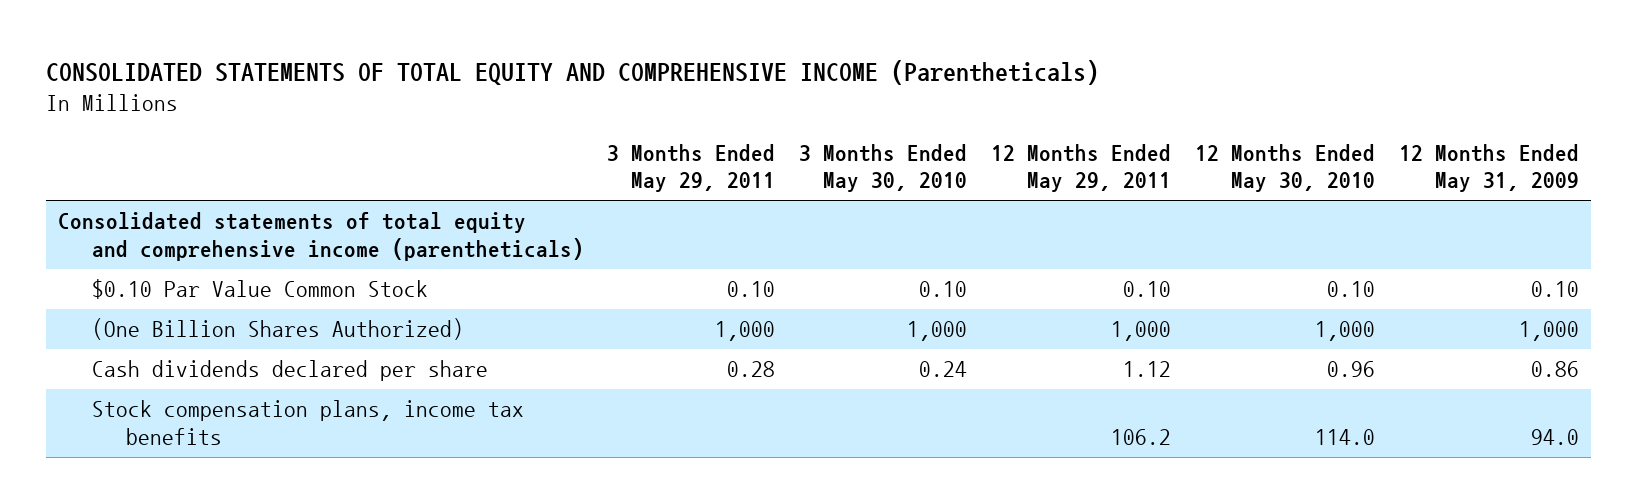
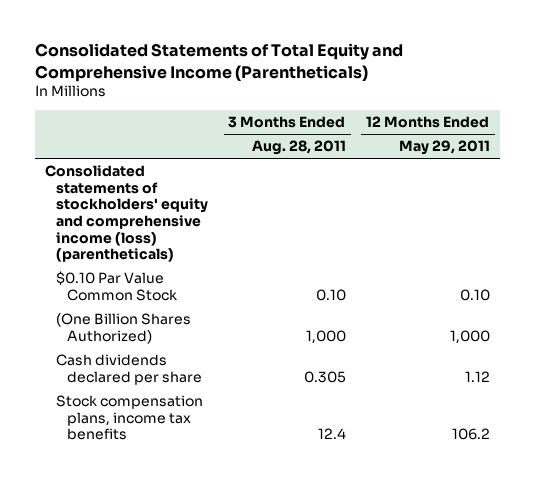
- CONSOLIDATED STATEMENTS OF TOTAL EQUITY AND COMPREHENSIVE INCOME (Parentheticals)
+ Consolidated Statements of Total Equity and Comprehensive Income (Parentheticals)
- | 3 Months Ended May 29, 2011 | 3 Months Ended May 30, 2010 | 12 Months Ended May 29, 2011 | 12 Months Ended May 30, 2010 | 12 Months Ended May 31, 2009
+ | 3 Months Ended Aug. 28, 2011 | 12 Months Ended May 29, 2011
- Consolidated statements of total equity and comprehensive income (parentheticals)
+ Consolidated statements of stockholders' equity and comprehensive income (loss) (parentheticals)

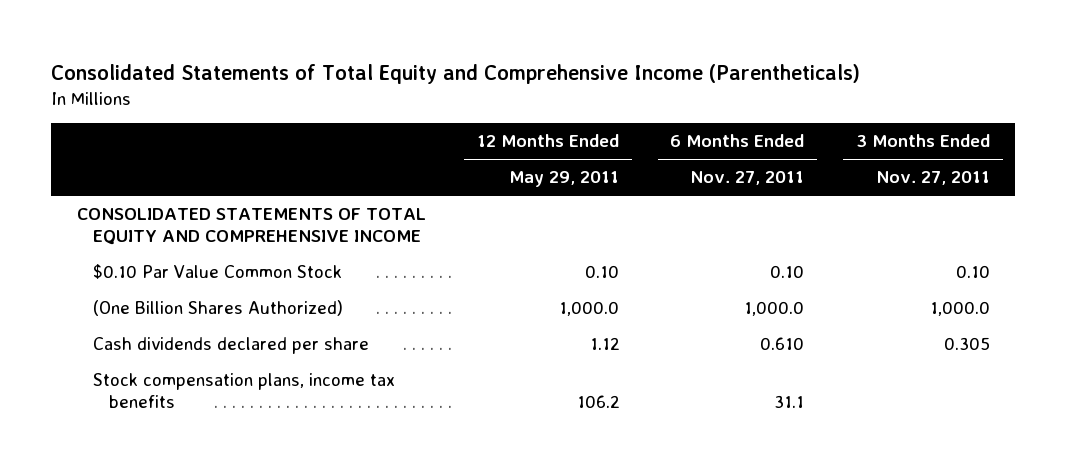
- | 3 Months Ended Aug. 28, 2011 | 12 Months Ended May 29, 2011
+ | 12 Months Ended May 29, 2011 | 6 Months Ended Nov. 27, 2011 | 3 Months Ended Nov. 27, 2011
- Consolidated statements of stockholders' equity and comprehensive income (loss) (parentheticals)
+ CONSOLIDATED STATEMENTS OF TOTAL EQUITY AND COMPREHENSIVE INCOME
- (One Billion Shares Authorized) | 1,000 | 1,000
+ (One Billion Shares Authorized) | 1,000.0 | 1,000.0 | 1,000.0

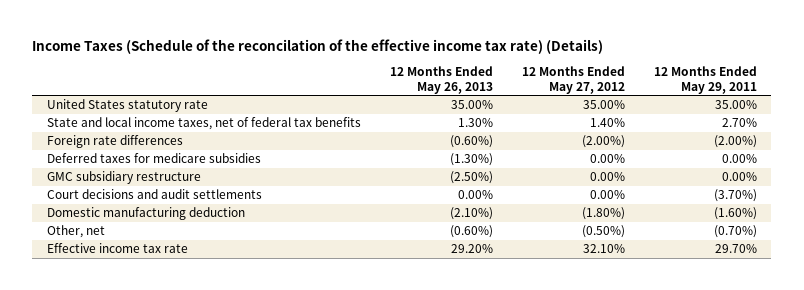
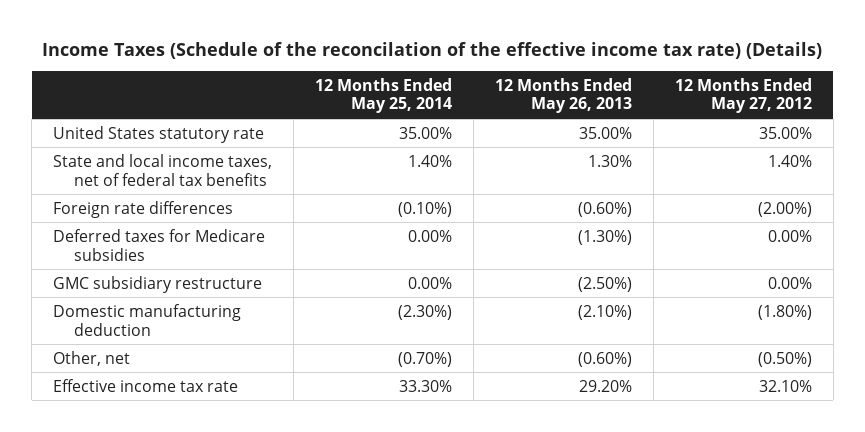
- | 12 Months Ended May 26, 2013 | 12 Months Ended May 27, 2012 | 12 Months Ended May 29, 2011
+ | 12 Months Ended May 25, 2014 | 12 Months Ended May 26, 2013 | 12 Months Ended May 27, 2012
- Deferred taxes for medicare subsidies | (1.30%) | 0.00% | 0.00%
+ Deferred taxes for Medicare subsidies | 0.00% | (1.30%) | 0.00%
- Court decisions and audit settlements | 0.00% | 0.00% | (3.70%)

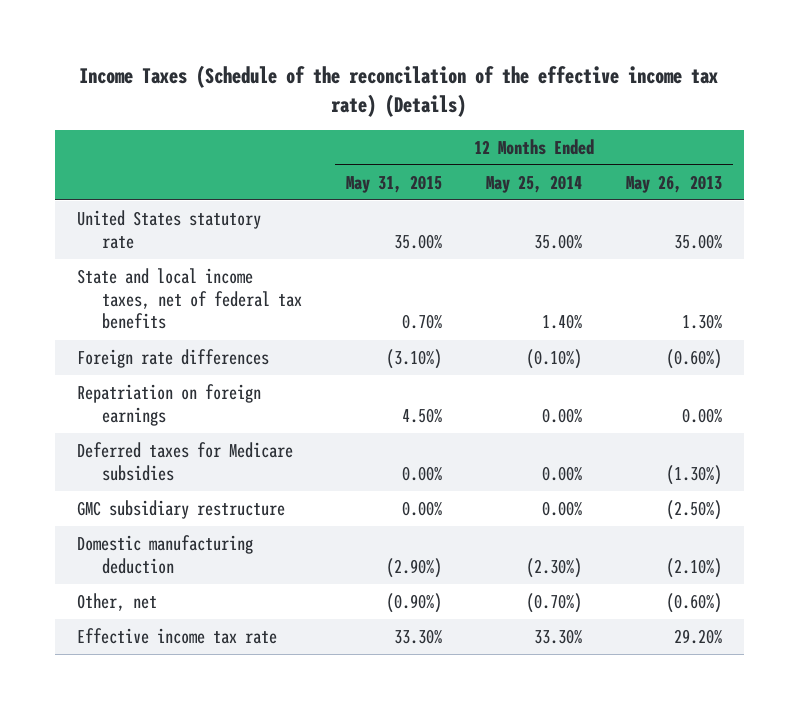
- | 12 Months Ended May 25, 2014 | 12 Months Ended May 26, 2013 | 12 Months Ended May 27, 2012
+ | 12 Months Ended May 31, 2015 | 12 Months Ended May 25, 2014 | 12 Months Ended May 26, 2013
+ Repatriation on foreign earnings | 4.50% | 0.00% | 0.00%

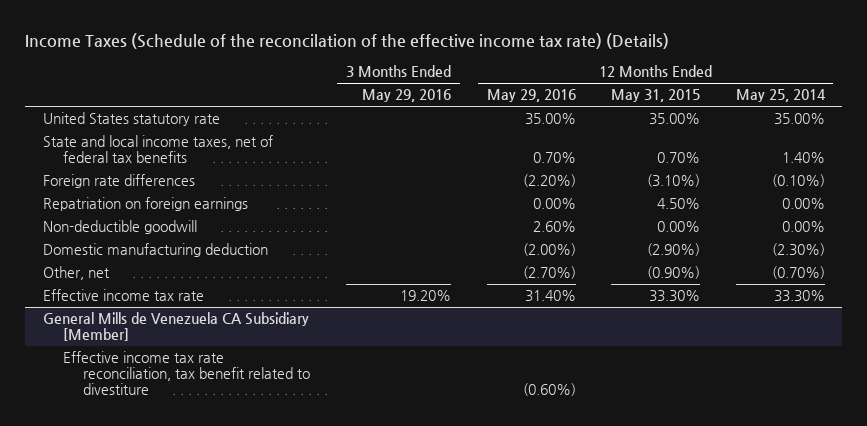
- | 12 Months Ended May 31, 2015 | 12 Months Ended May 25, 2014 | 12 Months Ended May 26, 2013
+ | 3 Months Ended May 29, 2016 | 12 Months Ended May 29, 2016 | 12 Months Ended May 31, 2015 | 12 Months Ended May 25, 2014
- Deferred taxes for Medicare subsidies | 0.00% | 0.00% | (1.30%)
- GMC subsidiary restructure | 0.00% | 0.00% | (2.50%)
+ Non-deductible goodwill | | 2.60% | 0.00% | 0.00%
+ General Mills de Venezuela CA Subsidiary [Member]
+ Effective income tax rate reconciliation, tax benefit related to divestiture | | (0.60%) | |

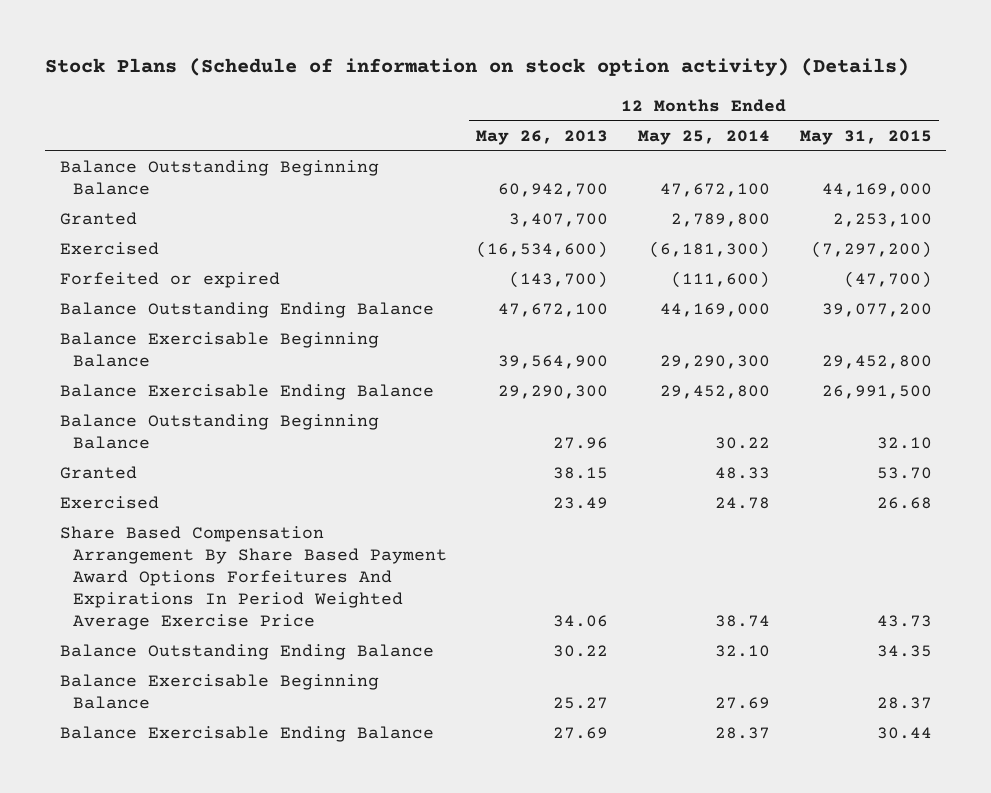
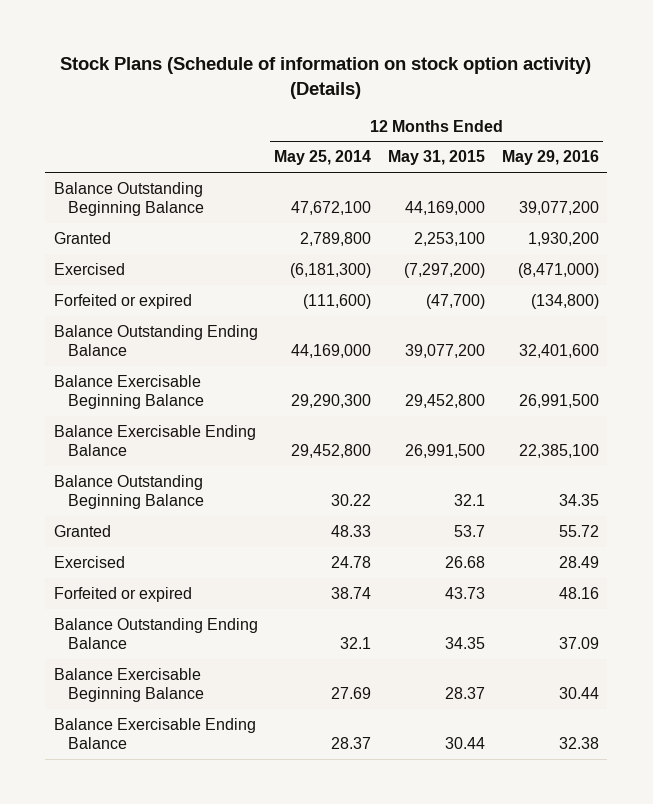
- | 12 Months Ended May 26, 2013 | 12 Months Ended May 25, 2014 | 12 Months Ended May 31, 2015
+ | 12 Months Ended May 25, 2014 | 12 Months Ended May 31, 2015 | 12 Months Ended May 29, 2016
- Balance Outstanding Beginning Balance | 27.96 | 30.22 | 32.10
- Granted | 38.15 | 48.33 | 53.70
+ Balance Outstanding Beginning Balance | 30.22 | 32.1 | 34.35
+ Granted | 48.33 | 53.7 | 55.72
- Share Based Compensation Arrangement By Share Based Payment Award Options Forfeitures And Expirations In Period Weighted Average Exercise Price | 34.06 | 38.74 | 43.73
- Balance Outstanding Ending Balance | 30.22 | 32.10 | 34.35
+ Forfeited or expired | 38.74 | 43.73 | 48.16
+ Balance Outstanding Ending Balance | 32.1 | 34.35 | 37.09

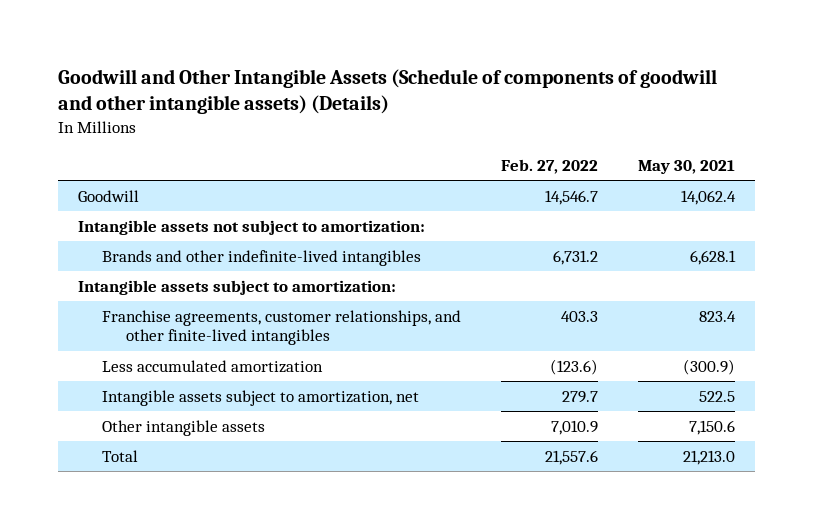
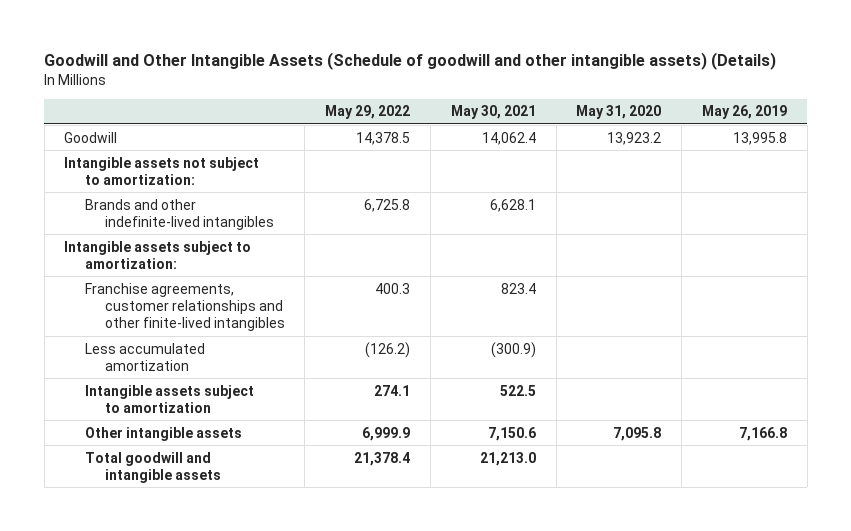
- Goodwill and Other Intangible Assets (Schedule of components of goodwill and other intangible assets) (Details)
+ Goodwill and Other Intangible Assets (Schedule of goodwill and other intangible assets) (Details)
- | Feb. 27, 2022 | May 30, 2021
+ | May 29, 2022 | May 30, 2021 | May 31, 2020 | May 26, 2019
- Franchise agreements, customer relationships, and other finite-lived intangibles | 403.3 | 823.4
+ Franchise agreements, customer relationships and other finite-lived intangibles | 400.3 | 823.4 | |
- Intangible assets subject to amortization, net | 279.7 | 522.5
+ Intangible assets subject to amortization | 274.1 | 522.5 | |
- Total | 21,557.6 | 21,213.0
+ Total goodwill and intangible assets | 21,378.4 | 21,213.0 | |

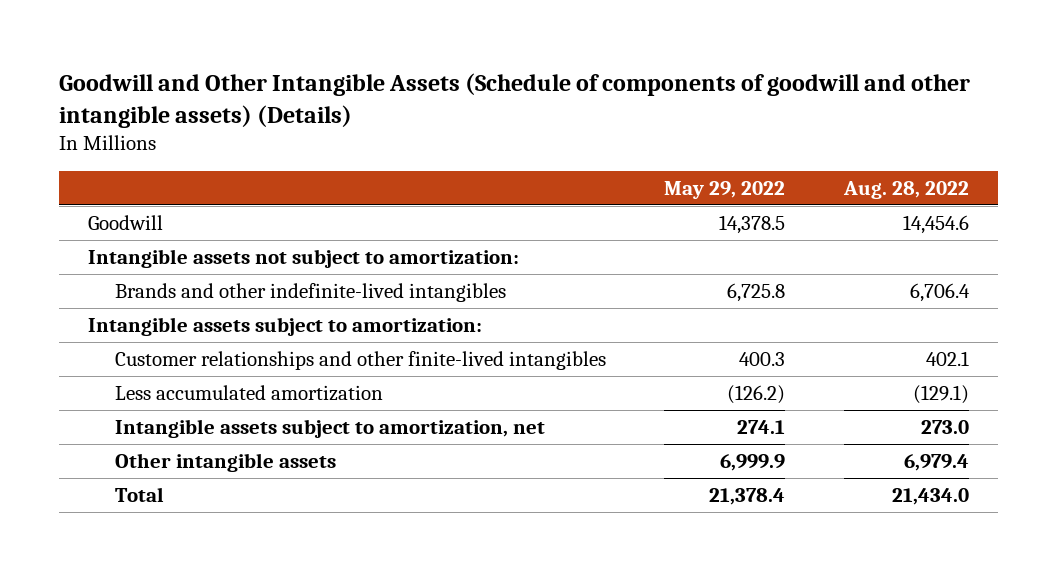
- Goodwill and Other Intangible Assets (Schedule of goodwill and other intangible assets) (Details)
+ Goodwill and Other Intangible Assets (Schedule of components of goodwill and other intangible assets) (Details)
- | May 29, 2022 | May 30, 2021 | May 31, 2020 | May 26, 2019
+ | May 29, 2022 | Aug. 28, 2022
- Franchise agreements, customer relationships and other finite-lived intangibles | 400.3 | 823.4 | |
+ Customer relationships and other finite-lived intangibles | 400.3 | 402.1
- Intangible assets subject to amortization | 274.1 | 522.5 | |
+ Intangible assets subject to amortization, net | 274.1 | 273.0
- Total goodwill and intangible assets | 21,378.4 | 21,213.0 | |
+ Total | 21,378.4 | 21,434.0

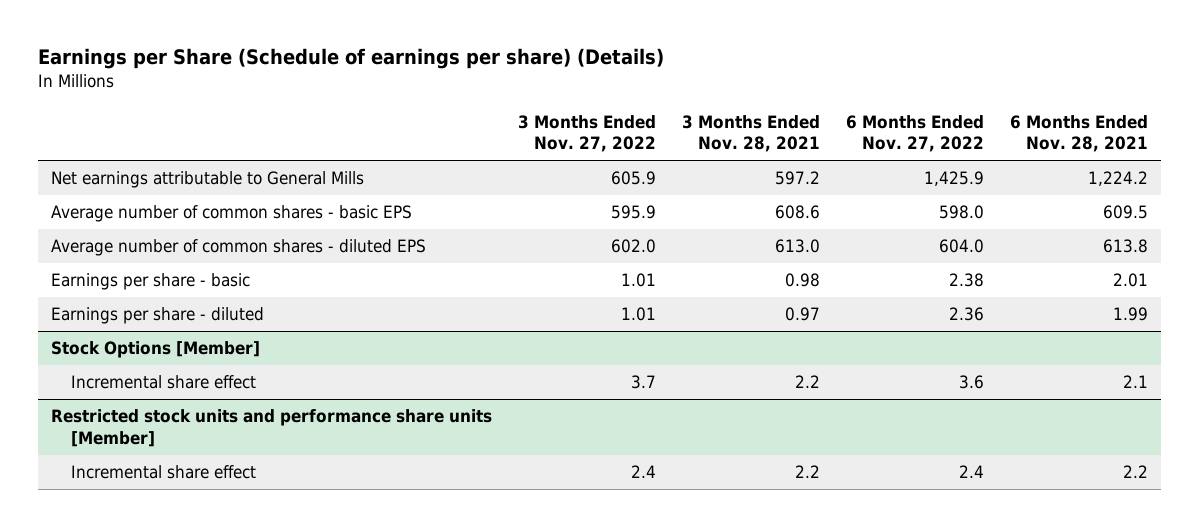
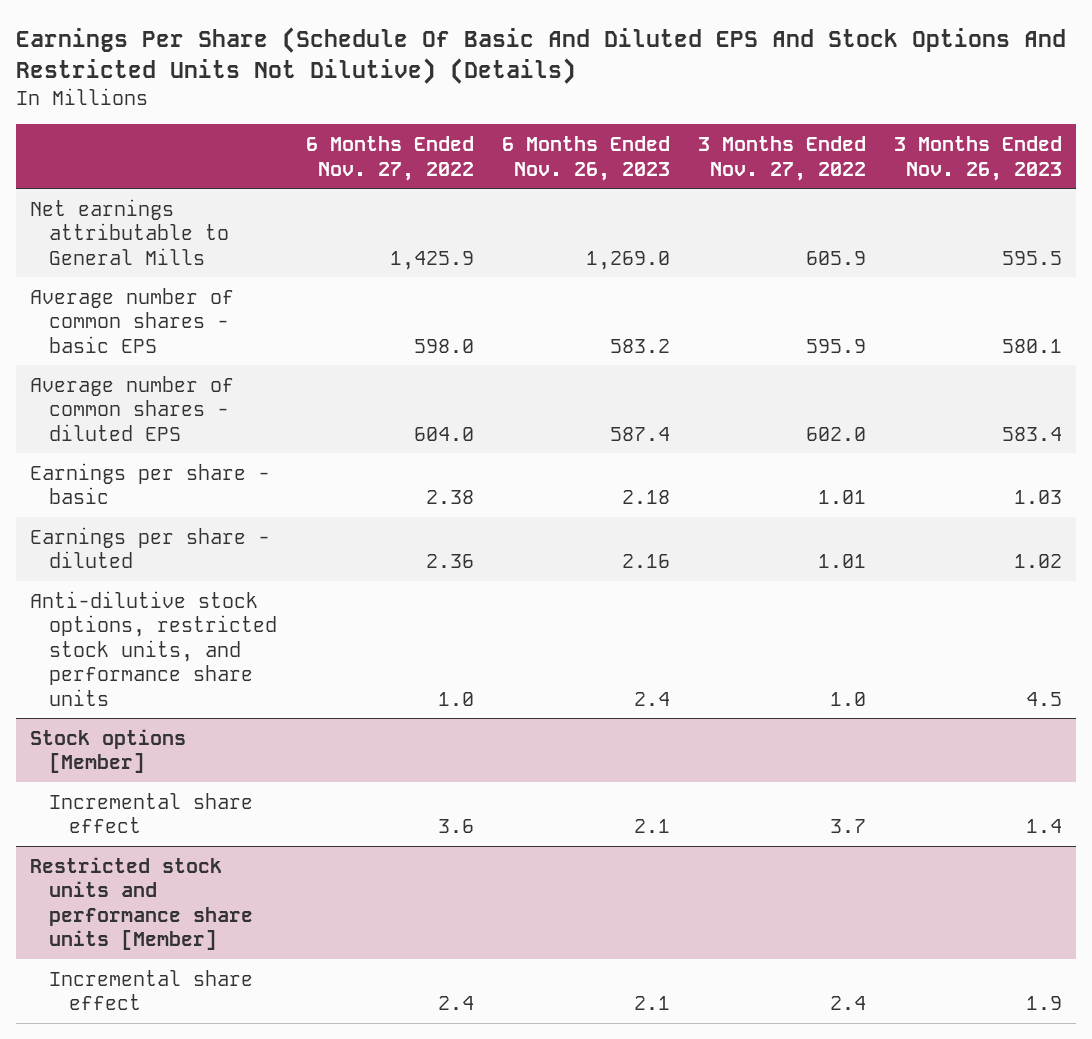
- Earnings per Share (Schedule of earnings per share) (Details)
+ Earnings Per Share (Schedule Of Basic And Diluted EPS And Stock Options And Restricted Units Not Dilutive) (Details)
- | 3 Months Ended Nov. 27, 2022 | 3 Months Ended Nov. 28, 2021 | 6 Months Ended Nov. 27, 2022 | 6 Months Ended Nov. 28, 2021
+ | 6 Months Ended Nov. 27, 2022 | 6 Months Ended Nov. 26, 2023 | 3 Months Ended Nov. 27, 2022 | 3 Months Ended Nov. 26, 2023
- Stock Options [Member]
+ Anti-dilutive stock options, restricted stock units, and performance share units | 1.0 | 2.4 | 1.0 | 4.5
+ Stock options [Member]

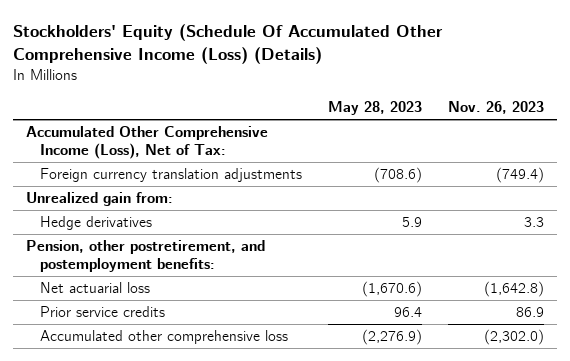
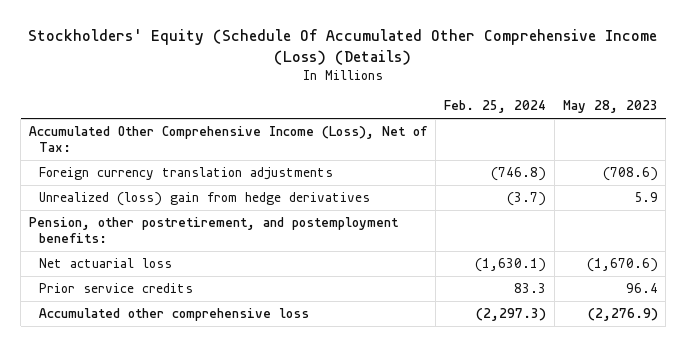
- | May 28, 2023 | Nov. 26, 2023
+ | Feb. 25, 2024 | May 28, 2023
- Unrealized gain from:
- Hedge derivatives | 5.9 | 3.3
+ Unrealized (loss) gain from hedge derivatives | (3.7) | 5.9

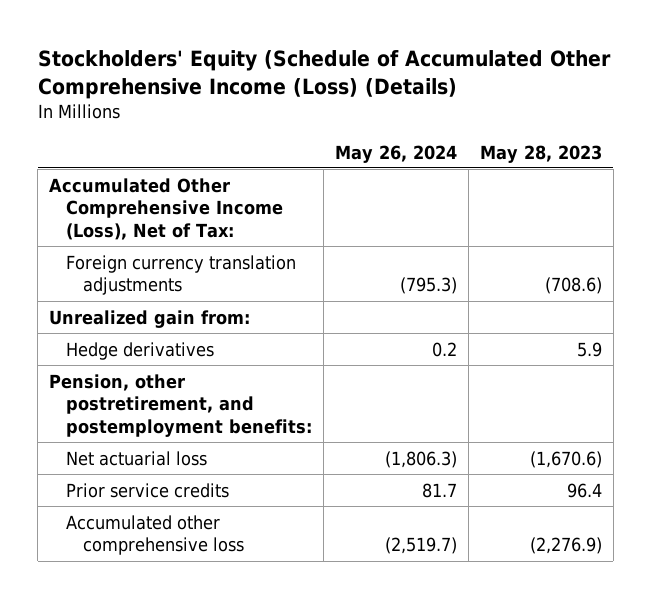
- Stockholders' Equity (Schedule Of Accumulated Other Comprehensive Income (Loss) (Details)
+ Stockholders' Equity (Schedule of Accumulated Other Comprehensive Income (Loss) (Details)
- | Feb. 25, 2024 | May 28, 2023
+ | May 26, 2024 | May 28, 2023
- Unrealized (loss) gain from hedge derivatives | (3.7) | 5.9
+ Unrealized gain from:
+ Hedge derivatives | 0.2 | 5.9

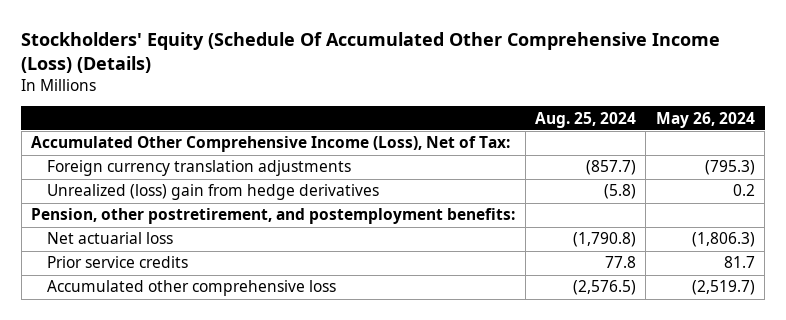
- Stockholders' Equity (Schedule of Accumulated Other Comprehensive Income (Loss) (Details)
+ Stockholders' Equity (Schedule Of Accumulated Other Comprehensive Income (Loss) (Details)
- | May 26, 2024 | May 28, 2023
+ | Aug. 25, 2024 | May 26, 2024
- Unrealized gain from:
- Hedge derivatives | 0.2 | 5.9
+ Unrealized (loss) gain from hedge derivatives | (5.8) | 0.2

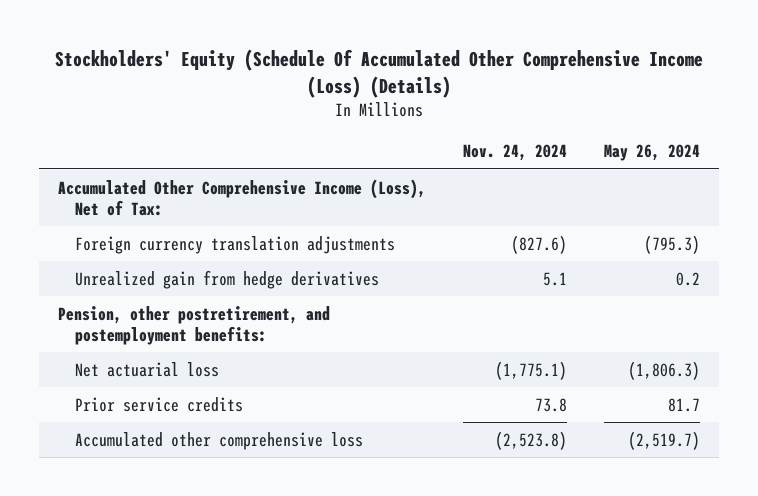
- | Aug. 25, 2024 | May 26, 2024
+ | Nov. 24, 2024 | May 26, 2024
- Unrealized (loss) gain from hedge derivatives | (5.8) | 0.2
+ Unrealized gain from hedge derivatives | 5.1 | 0.2

